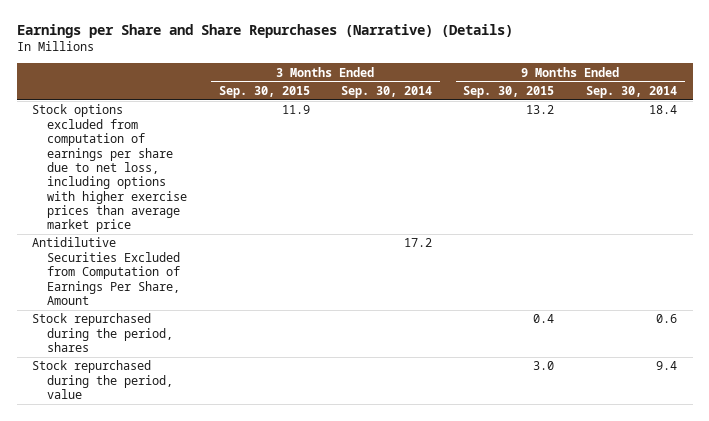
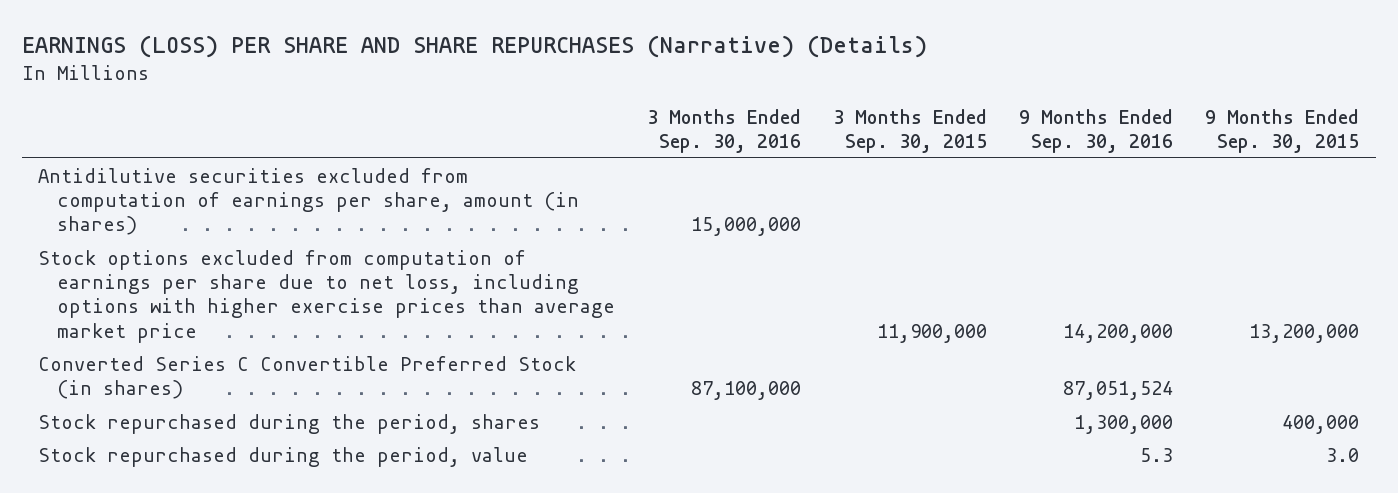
- Earnings per Share and Share Repurchases (Narrative) (Details)
+ EARNINGS (LOSS) PER SHARE AND SHARE REPURCHASES (Narrative) (Details)
- | 3 Months Ended Sep. 30, 2015 | 3 Months Ended Sep. 30, 2014 | 9 Months Ended Sep. 30, 2015 | 9 Months Ended Sep. 30, 2014
+ | 3 Months Ended Sep. 30, 2016 | 3 Months Ended Sep. 30, 2015 | 9 Months Ended Sep. 30, 2016 | 9 Months Ended Sep. 30, 2015
- Stock options excluded from computation of earnings per share due to net loss, including options with higher exercise prices than average market price | 11.9 | | 13.2 | 18.4
- Antidilutive Securities Excluded from Computation of Earnings Per Share, Amount | | 17.2 | |
- Stock repurchased during the period, shares | | | 0.4 | 0.6
+ Antidilutive securities excluded from computation of earnings per share, amount (in shares) | 15,000,000 | | |
+ Stock options excluded from computation of earnings per share due to net loss, including options with higher exercise prices than average market price | | 11,900,000 | 14,200,000 | 13,200,000
+ Converted Series C Convertible Preferred Stock (in shares) | 87,100,000 | | 87,051,524 |
+ Stock repurchased during the period, shares | | | 1,300,000 | 400,000

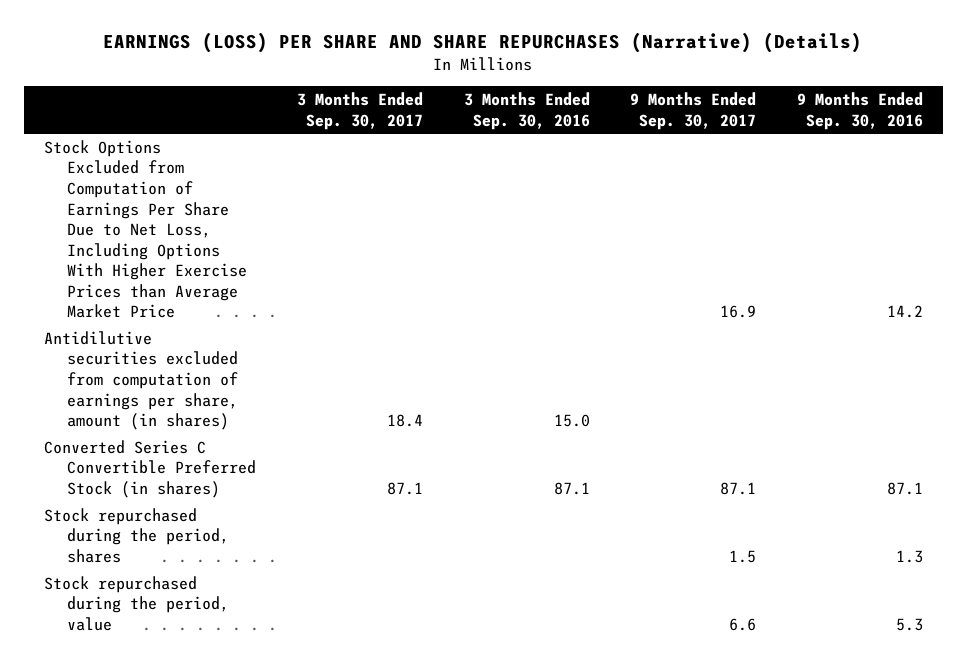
- | 3 Months Ended Sep. 30, 2016 | 3 Months Ended Sep. 30, 2015 | 9 Months Ended Sep. 30, 2016 | 9 Months Ended Sep. 30, 2015
+ | 3 Months Ended Sep. 30, 2017 | 3 Months Ended Sep. 30, 2016 | 9 Months Ended Sep. 30, 2017 | 9 Months Ended Sep. 30, 2016
- Antidilutive securities excluded from computation of earnings per share, amount (in shares) | 15,000,000 | | |
- Stock options excluded from computation of earnings per share due to net loss, including options with higher exercise prices than average market price | | 11,900,000 | 14,200,000 | 13,200,000
- Converted Series C Convertible Preferred Stock (in shares) | 87,100,000 | | 87,051,524 |
- Stock repurchased during the period, shares | | | 1,300,000 | 400,000
+ Stock Options Excluded from Computation of Earnings Per Share Due to Net Loss, Including Options With Higher Exercise Prices than Average Market Price | | | 16.9 | 14.2
+ Antidilutive securities excluded from computation of earnings per share, amount (in shares) | 18.4 | 15.0 | |
+ Converted Series C Convertible Preferred Stock (in shares) | 87.1 | 87.1 | 87.1 | 87.1
+ Stock repurchased during the period, shares | | | 1.5 | 1.3

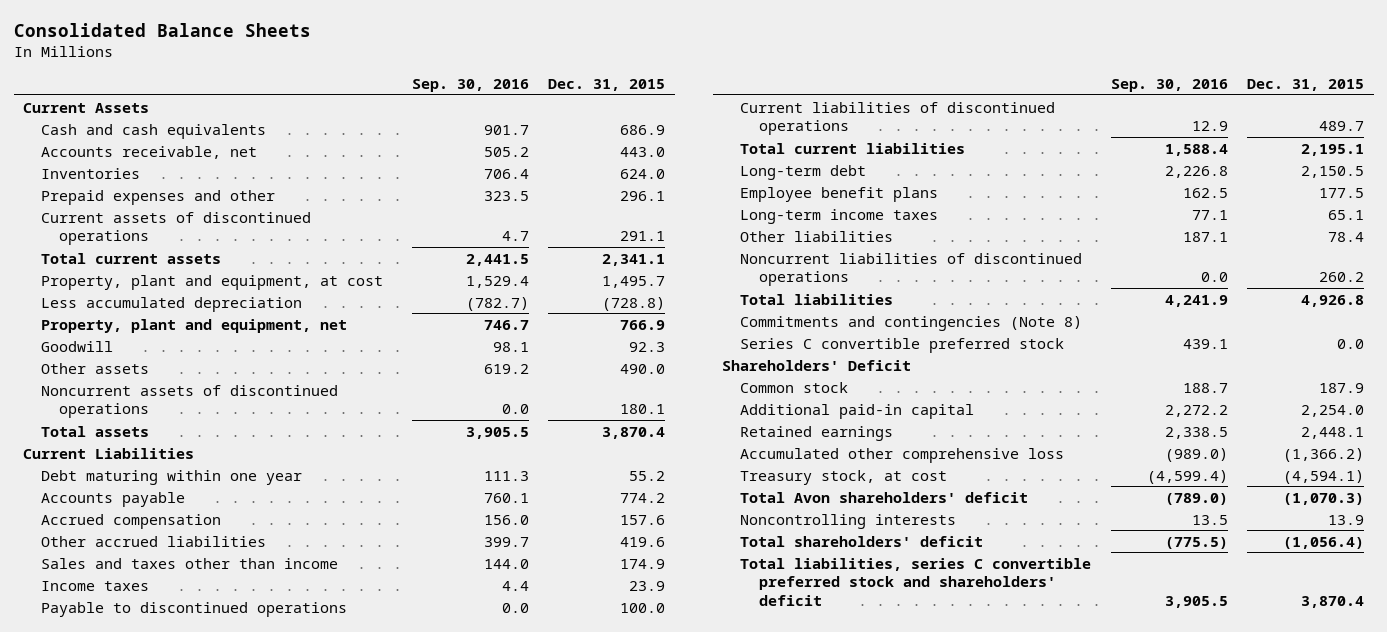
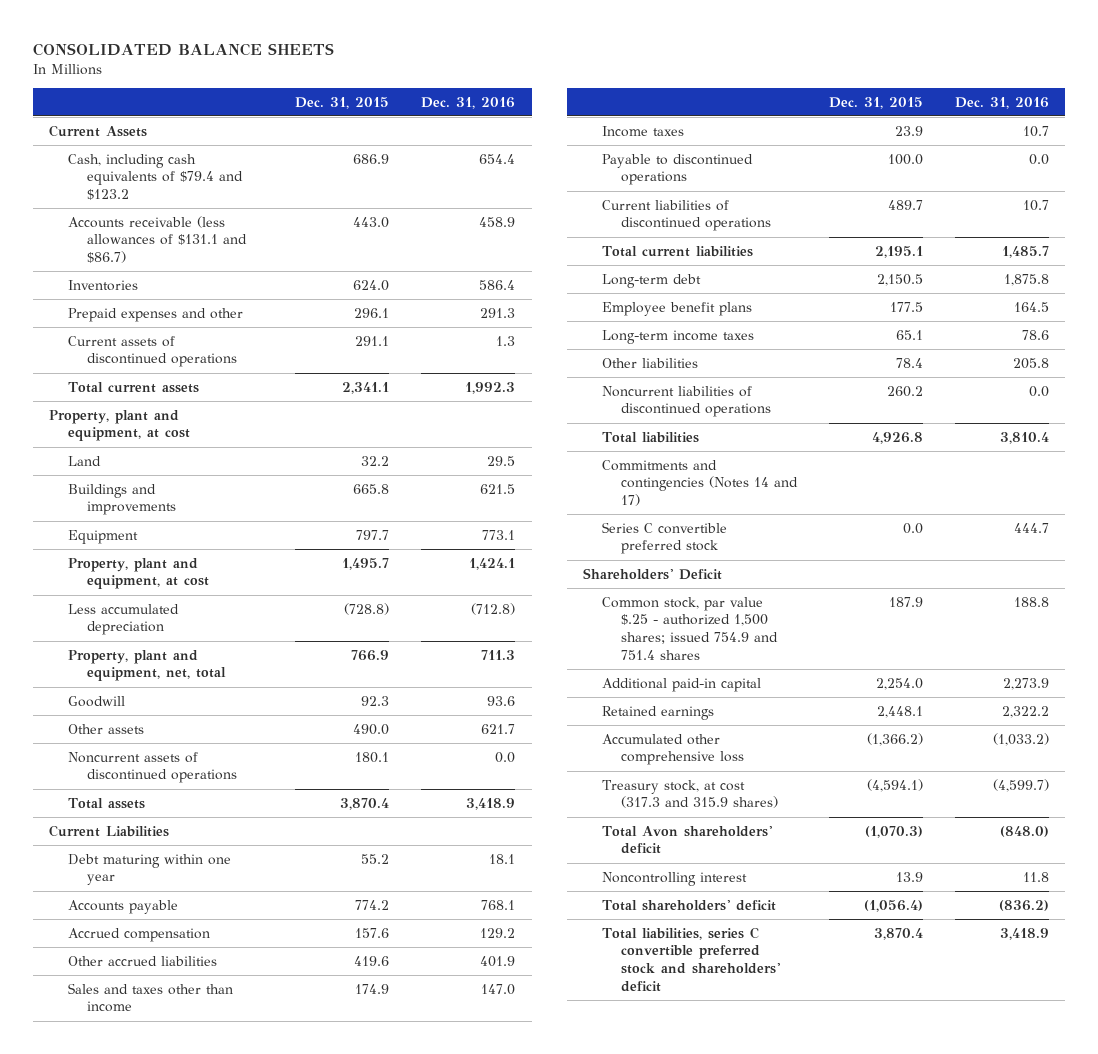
- Consolidated Balance Sheets
+ CONSOLIDATED BALANCE SHEETS
- | Sep. 30, 2016 | Dec. 31, 2015
+ | Dec. 31, 2015 | Dec. 31, 2016
- Cash and cash equivalents | 901.7 | 686.9
- Accounts receivable, net | 505.2 | 443.0
+ Cash, including cash equivalents of $79.4 and $123.2 | 686.9 | 654.4
+ Accounts receivable (less allowances of $131.1 and $86.7) | 443.0 | 458.9
+ Property, plant and equipment, at cost
+ Land | 32.2 | 29.5
+ Buildings and improvements | 665.8 | 621.5
+ Equipment | 797.7 | 773.1
- Property, plant and equipment, net | 746.7 | 766.9
+ Property, plant and equipment, net, total | 766.9 | 711.3
- Commitments and contingencies (Note 8)
+ Commitments and contingencies (Notes 14 and 17)
- Common stock | 188.7 | 187.9
+ Common stock, par value $.25 - authorized 1,500 shares; issued 754.9 and 751.4 shares | 187.9 | 188.8
- Treasury stock, at cost | (4,599.4) | (4,594.1)
+ Treasury stock, at cost (317.3 and 315.9 shares) | (4,594.1) | (4,599.7)
- Noncontrolling interests | 13.5 | 13.9
+ Noncontrolling interest | 13.9 | 11.8

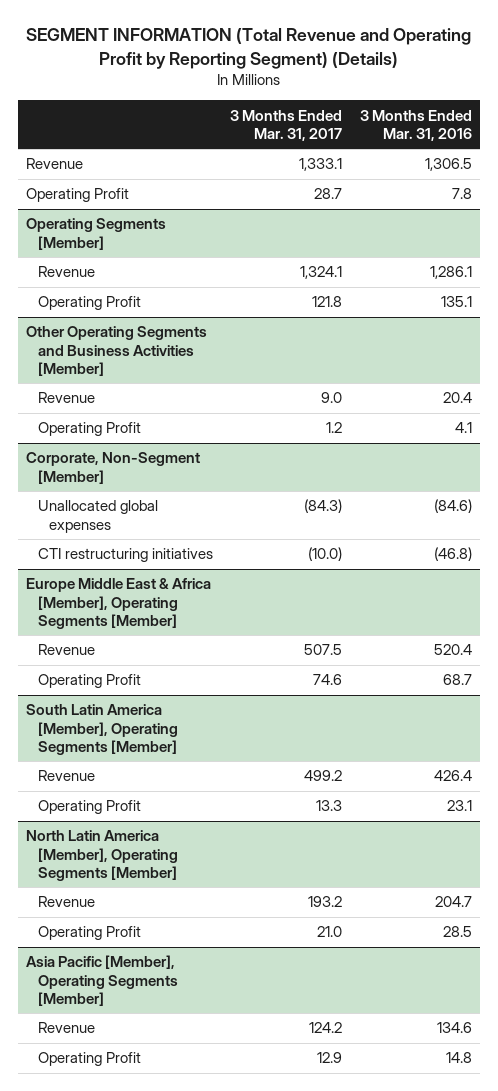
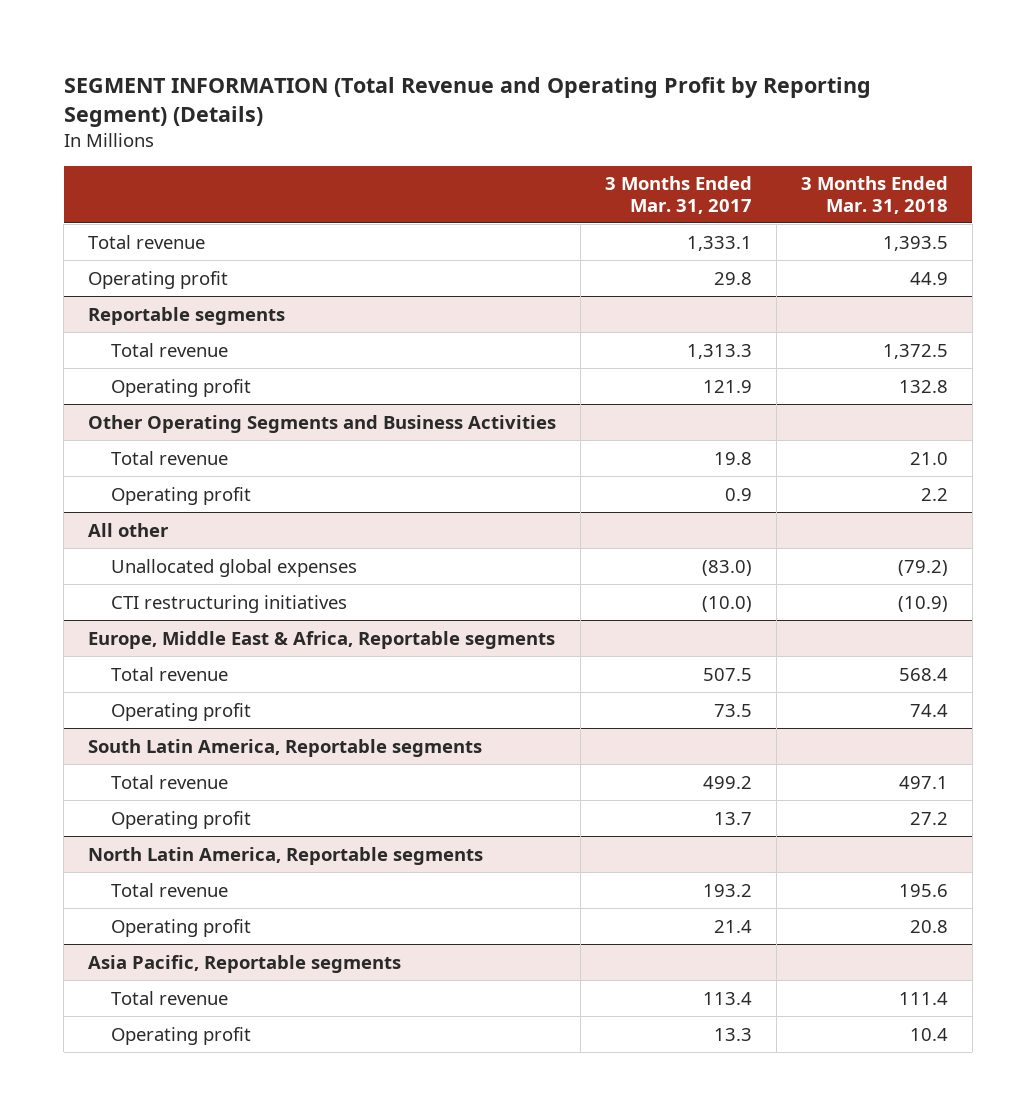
- | 3 Months Ended Mar. 31, 2017 | 3 Months Ended Mar. 31, 2016
+ | 3 Months Ended Mar. 31, 2017 | 3 Months Ended Mar. 31, 2018
- Revenue | 1,333.1 | 1,306.5
- Operating Profit | 28.7 | 7.8
- Operating Segments [Member]
- Revenue | 1,324.1 | 1,286.1
- Operating Profit | 121.8 | 135.1
- Other Operating Segments and Business Activities [Member]
- Revenue | 9.0 | 20.4
- Operating Profit | 1.2 | 4.1
- Corporate, Non-Segment [Member]
- Unallocated global expenses | (84.3) | (84.6)
+ Total revenue | 1,333.1 | 1,393.5
+ Operating profit | 29.8 | 44.9
+ Reportable segments
+ Total revenue | 1,313.3 | 1,372.5
+ Operating profit | 121.9 | 132.8
+ Other Operating Segments and Business Activities
+ Total revenue | 19.8 | 21.0
+ Operating profit | 0.9 | 2.2
+ All other
+ Unallocated global expenses | (83.0) | (79.2)
- Europe Middle East & Africa [Member], Operating Segments [Member]
- Revenue | 507.5 | 520.4
- Operating Profit | 74.6 | 68.7
- South Latin America [Member], Operating Segments [Member]
- Revenue | 499.2 | 426.4
- Operating Profit | 13.3 | 23.1
- North Latin America [Member], Operating Segments [Member]
- Revenue | 193.2 | 204.7
- Operating Profit | 21.0 | 28.5
- Asia Pacific [Member], Operating Segments [Member]
- Revenue | 124.2 | 134.6
- Operating Profit | 12.9 | 14.8
+ Europe, Middle East & Africa, Reportable segments
+ Total revenue | 507.5 | 568.4
+ Operating profit | 73.5 | 74.4
+ South Latin America, Reportable segments
+ Total revenue | 499.2 | 497.1
+ Operating profit | 13.7 | 27.2
+ North Latin America, Reportable segments
+ Total revenue | 193.2 | 195.6
+ Operating profit | 21.4 | 20.8
+ Asia Pacific, Reportable segments
+ Total revenue | 113.4 | 111.4
+ Operating profit | 13.3 | 10.4

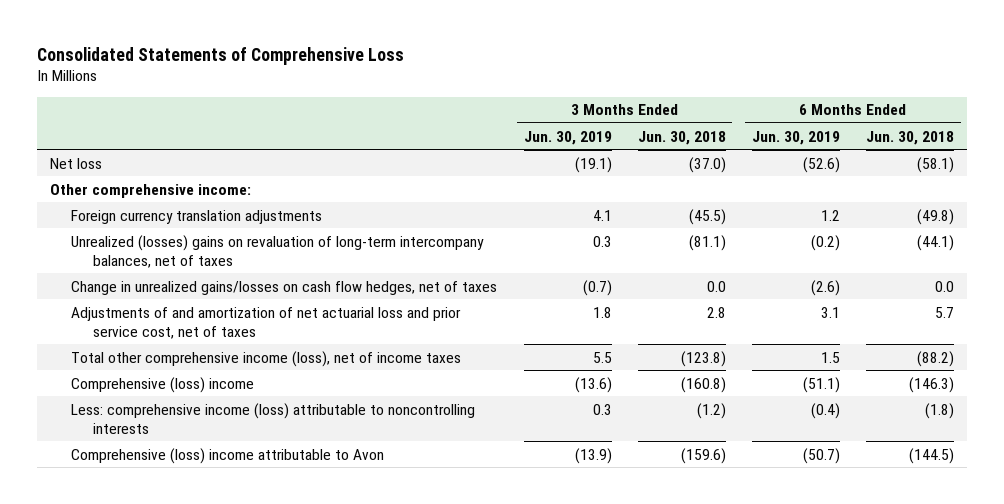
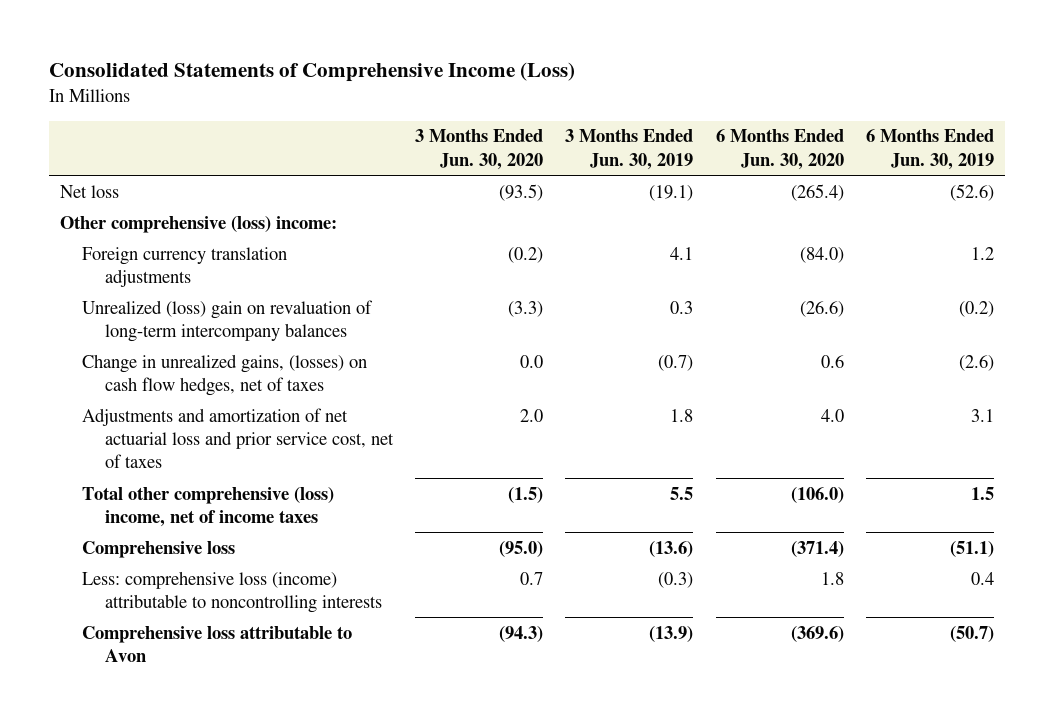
- Consolidated Statements of Comprehensive Loss
+ Consolidated Statements of Comprehensive Income (Loss)
- | 3 Months Ended Jun. 30, 2019 | 3 Months Ended Jun. 30, 2018 | 6 Months Ended Jun. 30, 2019 | 6 Months Ended Jun. 30, 2018
+ | 3 Months Ended Jun. 30, 2020 | 3 Months Ended Jun. 30, 2019 | 6 Months Ended Jun. 30, 2020 | 6 Months Ended Jun. 30, 2019
- Other comprehensive income:
+ Other comprehensive (loss) income:
- Unrealized (losses) gains on revaluation of long-term intercompany balances, net of taxes | 0.3 | (81.1) | (0.2) | (44.1)
- Change in unrealized gains/losses on cash flow hedges, net of taxes | (0.7) | 0.0 | (2.6) | 0.0
- Adjustments of and amortization of net actuarial loss and prior service cost, net of taxes | 1.8 | 2.8 | 3.1 | 5.7
- Total other comprehensive income (loss), net of income taxes | 5.5 | (123.8) | 1.5 | (88.2)
- Comprehensive (loss) income | (13.6) | (160.8) | (51.1) | (146.3)
- Less: comprehensive income (loss) attributable to noncontrolling interests | 0.3 | (1.2) | (0.4) | (1.8)
- Comprehensive (loss) income attributable to Avon | (13.9) | (159.6) | (50.7) | (144.5)
+ Unrealized (loss) gain on revaluation of long-term intercompany balances | (3.3) | 0.3 | (26.6) | (0.2)
+ Change in unrealized gains, (losses) on cash flow hedges, net of taxes | 0.0 | (0.7) | 0.6 | (2.6)
+ Adjustments and amortization of net actuarial loss and prior service cost, net of taxes | 2.0 | 1.8 | 4.0 | 3.1
+ Total other comprehensive (loss) income, net of income taxes | (1.5) | 5.5 | (106.0) | 1.5
+ Comprehensive loss | (95.0) | (13.6) | (371.4) | (51.1)
+ Less: comprehensive loss (income) attributable to noncontrolling interests | 0.7 | (0.3) | 1.8 | 0.4
+ Comprehensive loss attributable to Avon | (94.3) | (13.9) | (369.6) | (50.7)

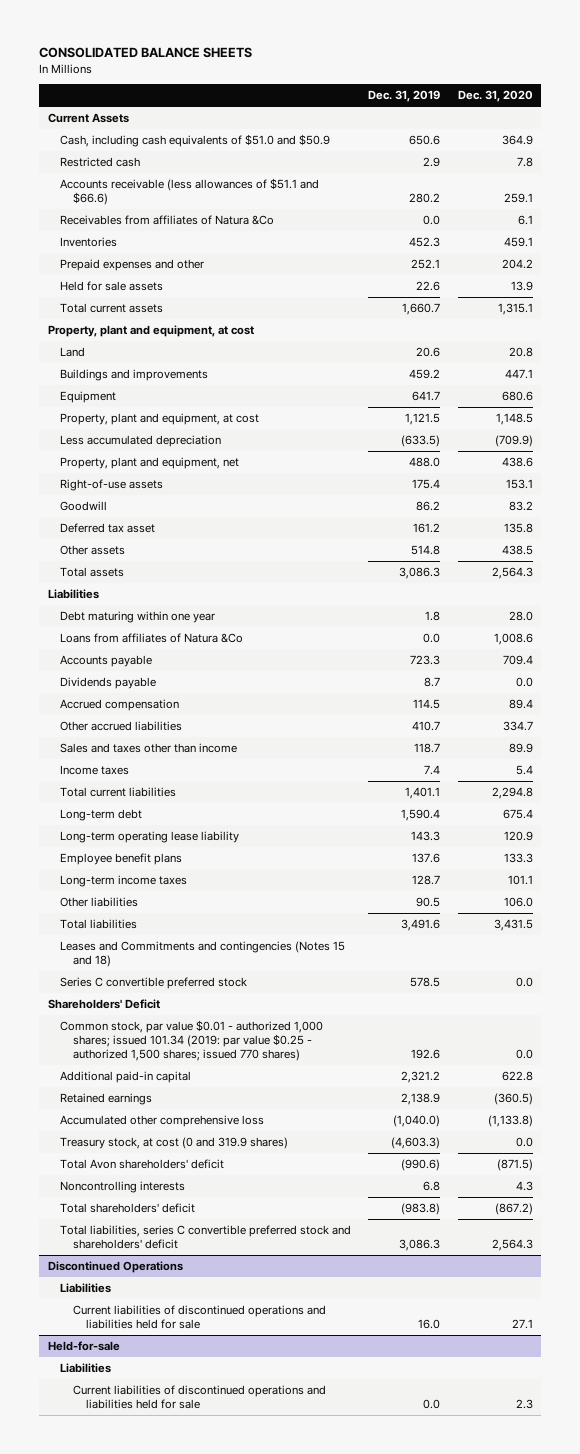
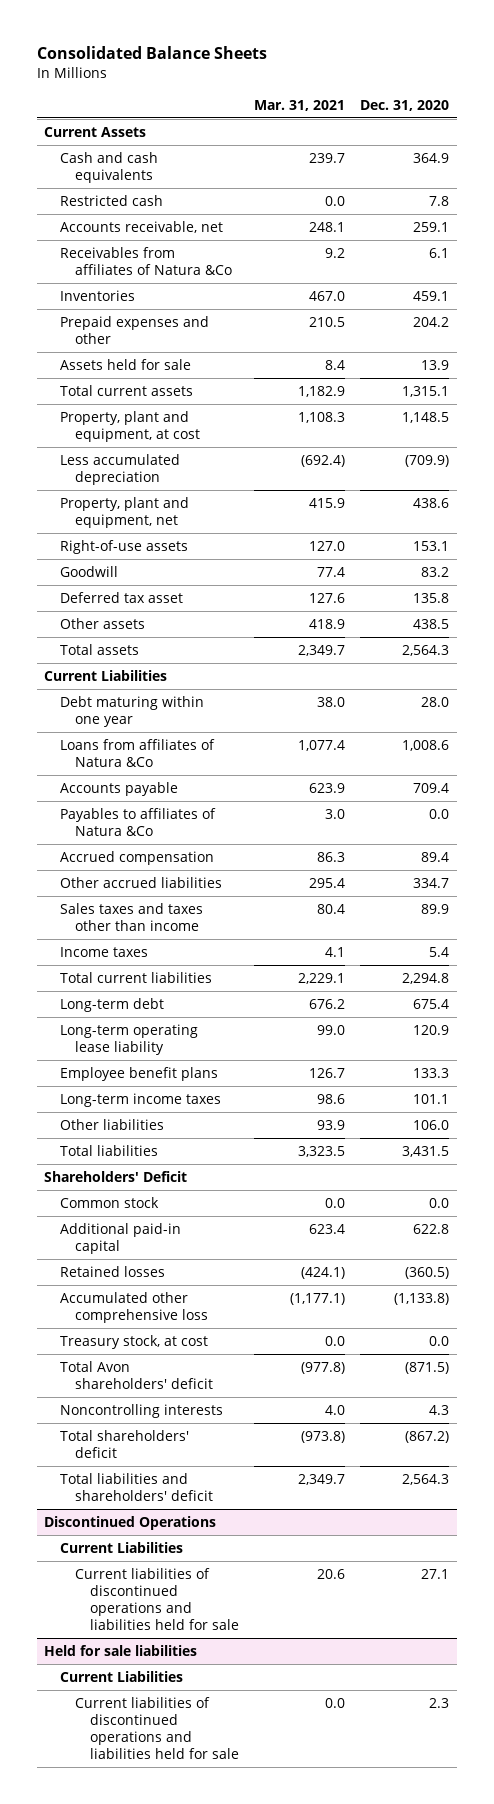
- CONSOLIDATED BALANCE SHEETS
+ Consolidated Balance Sheets
- | Dec. 31, 2019 | Dec. 31, 2020
+ | Mar. 31, 2021 | Dec. 31, 2020
- Cash, including cash equivalents of $51.0 and $50.9 | 650.6 | 364.9
+ Cash and cash equivalents | 239.7 | 364.9
- Accounts receivable (less allowances of $51.1 and $66.6) | 280.2 | 259.1
+ Accounts receivable, net | 248.1 | 259.1
- Held for sale assets | 22.6 | 13.9
+ Assets held for sale | 8.4 | 13.9
- Property, plant and equipment, at cost
- Land | 20.6 | 20.8
- Buildings and improvements | 459.2 | 447.1
- Equipment | 641.7 | 680.6
- Liabilities
+ Current Liabilities
- Dividends payable | 8.7 | 0.0
+ Payables to affiliates of Natura &Co | 3.0 | 0.0
- Sales and taxes other than income | 118.7 | 89.9
+ Sales taxes and taxes other than income | 80.4 | 89.9
- Leases and Commitments and contingencies (Notes 15 and 18)
- Series C convertible preferred stock | 578.5 | 0.0
- Common stock, par value $0.01 - authorized 1,000 shares; issued 101.34 (2019: par value $0.25 - authorized 1,500 shares; issued 770 shares) | 192.6 | 0.0
+ Common stock | 0.0 | 0.0
- Retained earnings | 2,138.9 | (360.5)
+ Retained losses | (424.1) | (360.5)
- Treasury stock, at cost (0 and 319.9 shares) | (4,603.3) | 0.0
+ Treasury stock, at cost | 0.0 | 0.0
- Total liabilities, series C convertible preferred stock and shareholders' deficit | 3,086.3 | 2,564.3
+ Total liabilities and shareholders' deficit | 2,349.7 | 2,564.3
@ Discontinued Operations
- Liabilities
+ Current Liabilities
- Held-for-sale
- Liabilities
+ Held for sale liabilities
+ Current Liabilities

